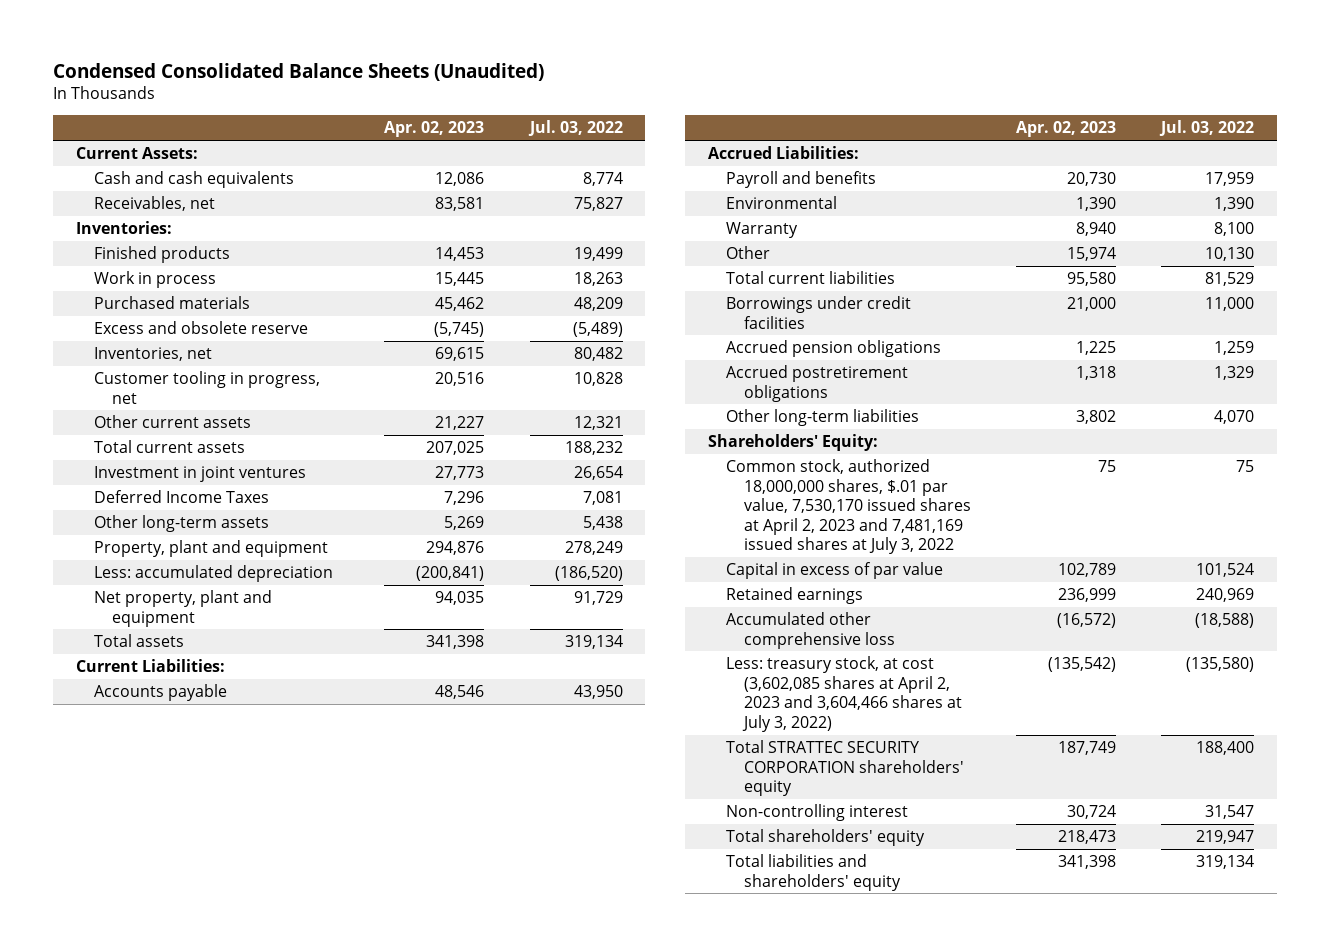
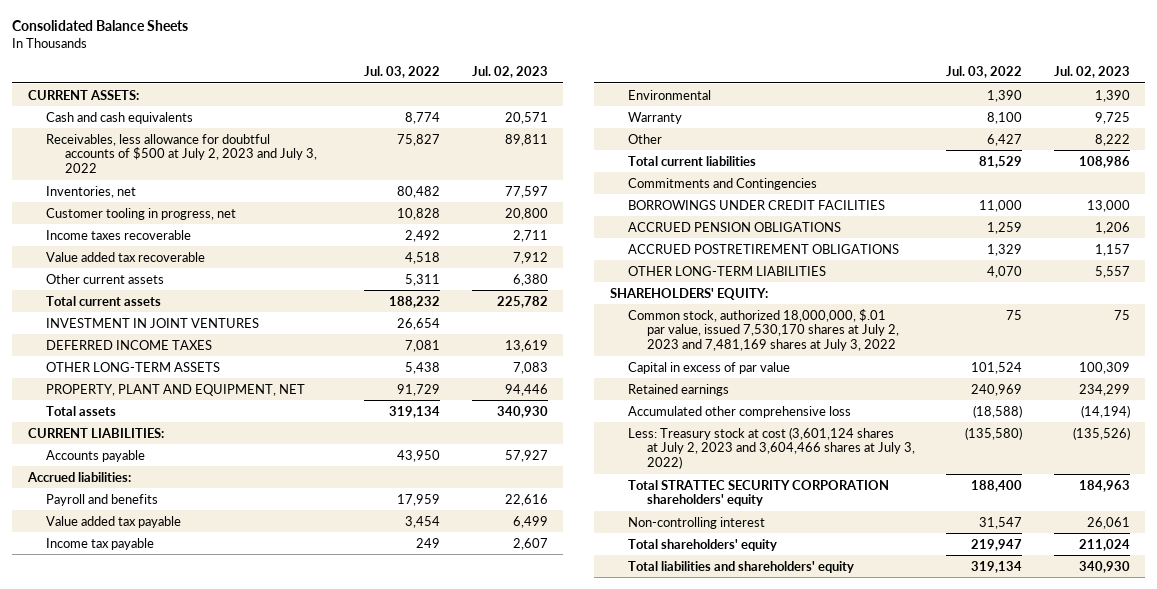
- Condensed Consolidated Balance Sheets (Unaudited)
+ Consolidated Balance Sheets
- | Apr. 02, 2023 | Jul. 03, 2022
+ | Jul. 03, 2022 | Jul. 02, 2023
- Current Assets:
+ CURRENT ASSETS:
- Receivables, net | 83,581 | 75,827
- Inventories:
- Finished products | 14,453 | 19,499
- Work in process | 15,445 | 18,263
- Purchased materials | 45,462 | 48,209
- Excess and obsolete reserve | (5,745) | (5,489)
+ Receivables, less allowance for doubtful accounts of $500 at July 2, 2023 and July 3, 2022 | 75,827 | 89,811
- Other current assets | 21,227 | 12,321
+ Income taxes recoverable | 2,492 | 2,711
+ Value added tax recoverable | 4,518 | 7,912
+ Other current assets | 5,311 | 6,380
- Investment in joint ventures | 27,773 | 26,654
- Deferred Income Taxes | 7,296 | 7,081
- Other long-term assets | 5,269 | 5,438
- Property, plant and equipment | 294,876 | 278,249
- Less: accumulated depreciation | (200,841) | (186,520)
- Net property, plant and equipment | 94,035 | 91,729
+ INVESTMENT IN JOINT VENTURES | 26,654 |
+ DEFERRED INCOME TAXES | 7,081 | 13,619
+ OTHER LONG-TERM ASSETS | 5,438 | 7,083
+ PROPERTY, PLANT AND EQUIPMENT, NET | 91,729 | 94,446
- Current Liabilities:
+ CURRENT LIABILITIES:
- Accrued Liabilities:
+ Accrued liabilities:
+ Value added tax payable | 3,454 | 6,499
+ Income tax payable | 249 | 2,607
- Other | 15,974 | 10,130
+ Other | 6,427 | 8,222
- Borrowings under credit facilities | 21,000 | 11,000
- Accrued pension obligations | 1,225 | 1,259
- Accrued postretirement obligations | 1,318 | 1,329
- Other long-term liabilities | 3,802 | 4,070
- Shareholders' Equity:
- Common stock, authorized 18,000,000 shares, $.01 par value, 7,530,170 issued shares at April 2, 2023 and 7,481,169 issued shares at July 3, 2022 | 75 | 75
+ Commitments and Contingencies
+ BORROWINGS UNDER CREDIT FACILITIES | 11,000 | 13,000
+ ACCRUED PENSION OBLIGATIONS | 1,259 | 1,206
+ ACCRUED POSTRETIREMENT OBLIGATIONS | 1,329 | 1,157
+ OTHER LONG-TERM LIABILITIES | 4,070 | 5,557
+ SHAREHOLDERS' EQUITY:
+ Common stock, authorized 18,000,000, $.01 par value, issued 7,530,170 shares at July 2, 2023 and 7,481,169 shares at July 3, 2022 | 75 | 75
- Less: treasury stock, at cost (3,602,085 shares at April 2, 2023 and 3,604,466 shares at July 3, 2022) | (135,542) | (135,580)
+ Less: Treasury stock at cost (3,601,124 shares at July 2, 2023 and 3,604,466 shares at July 3, 2022) | (135,580) | (135,526)

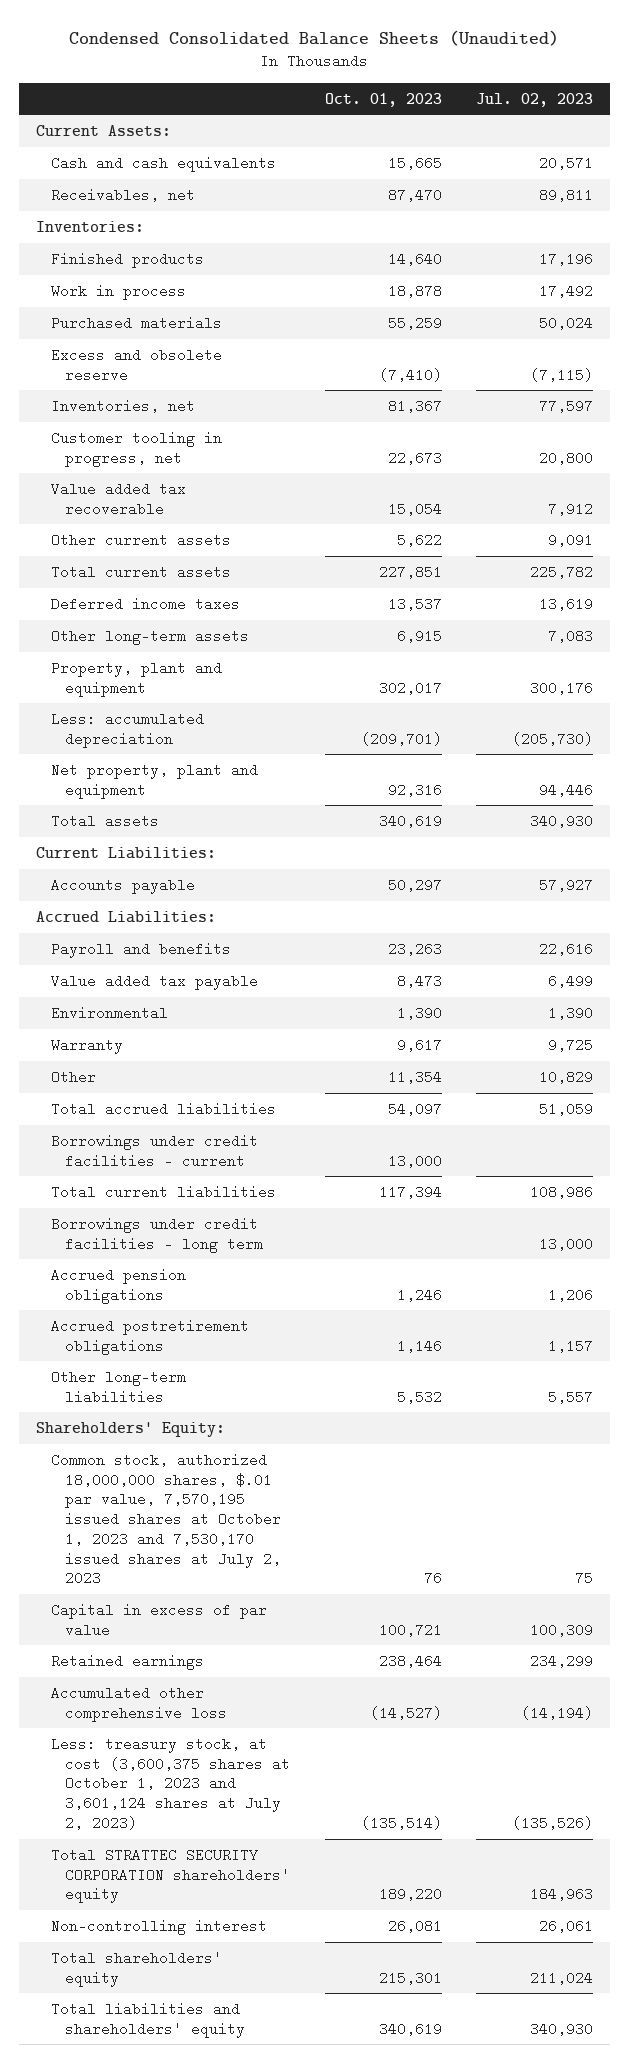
- Consolidated Balance Sheets
+ Condensed Consolidated Balance Sheets (Unaudited)
- | Jul. 03, 2022 | Jul. 02, 2023
+ | Oct. 01, 2023 | Jul. 02, 2023
- CURRENT ASSETS:
+ Current Assets:
- Receivables, less allowance for doubtful accounts of $500 at July 2, 2023 and July 3, 2022 | 75,827 | 89,811
+ Receivables, net | 87,470 | 89,811
+ Inventories:
+ Finished products | 14,640 | 17,196
+ Work in process | 18,878 | 17,492
+ Purchased materials | 55,259 | 50,024
+ Excess and obsolete reserve | (7,410) | (7,115)
- Income taxes recoverable | 2,492 | 2,711
- Other current assets | 5,311 | 6,380
+ Other current assets | 5,622 | 9,091
- INVESTMENT IN JOINT VENTURES | 26,654 |
- DEFERRED INCOME TAXES | 7,081 | 13,619
- OTHER LONG-TERM ASSETS | 5,438 | 7,083
- PROPERTY, PLANT AND EQUIPMENT, NET | 91,729 | 94,446
+ Deferred income taxes | 13,537 | 13,619
+ Other long-term assets | 6,915 | 7,083
+ Property, plant and equipment | 302,017 | 300,176
+ Less: accumulated depreciation | (209,701) | (205,730)
+ Net property, plant and equipment | 92,316 | 94,446
- CURRENT LIABILITIES:
+ Current Liabilities:
- Accrued liabilities:
+ Accrued Liabilities:
- Income tax payable | 249 | 2,607
- Other | 6,427 | 8,222
+ Other | 11,354 | 10,829
+ Total accrued liabilities | 54,097 | 51,059
+ Borrowings under credit facilities - current | 13,000 |
- Commitments and Contingencies
- BORROWINGS UNDER CREDIT FACILITIES | 11,000 | 13,000
- ACCRUED PENSION OBLIGATIONS | 1,259 | 1,206
- ACCRUED POSTRETIREMENT OBLIGATIONS | 1,329 | 1,157
- OTHER LONG-TERM LIABILITIES | 4,070 | 5,557
- SHAREHOLDERS' EQUITY:
- Common stock, authorized 18,000,000, $.01 par value, issued 7,530,170 shares at July 2, 2023 and 7,481,169 shares at July 3, 2022 | 75 | 75
+ Borrowings under credit facilities - long term | | 13,000
+ Accrued pension obligations | 1,246 | 1,206
+ Accrued postretirement obligations | 1,146 | 1,157
+ Other long-term liabilities | 5,532 | 5,557
+ Shareholders' Equity:
+ Common stock, authorized 18,000,000 shares, $.01 par value, 7,570,195 issued shares at October 1, 2023 and 7,530,170 issued shares at July 2, 2023 | 76 | 75
- Less: Treasury stock at cost (3,601,124 shares at July 2, 2023 and 3,604,466 shares at July 3, 2022) | (135,580) | (135,526)
+ Less: treasury stock, at cost (3,600,375 shares at October 1, 2023 and 3,601,124 shares at July 2, 2023) | (135,514) | (135,526)

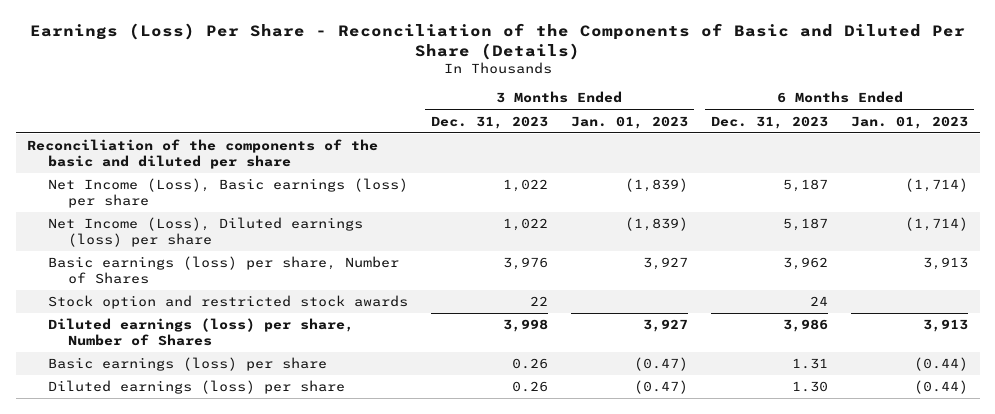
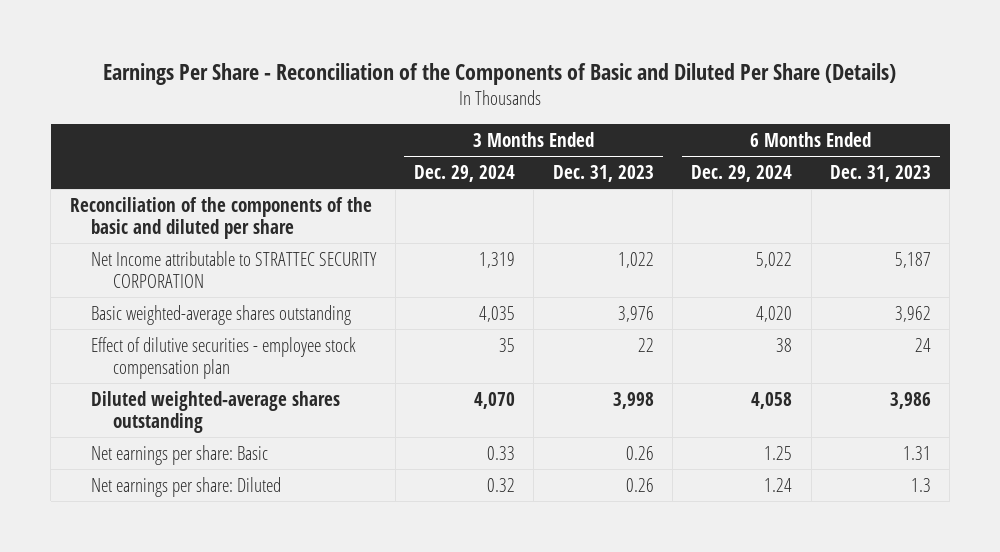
- Earnings (Loss) Per Share - Reconciliation of the Components of Basic and Diluted Per Share (Details)
+ Earnings Per Share - Reconciliation of the Components of Basic and Diluted Per Share (Details)
- | 3 Months Ended Dec. 31, 2023 | 3 Months Ended Jan. 01, 2023 | 6 Months Ended Dec. 31, 2023 | 6 Months Ended Jan. 01, 2023
+ | 3 Months Ended Dec. 29, 2024 | 3 Months Ended Dec. 31, 2023 | 6 Months Ended Dec. 29, 2024 | 6 Months Ended Dec. 31, 2023
- Net Income (Loss), Basic earnings (loss) per share | 1,022 | (1,839) | 5,187 | (1,714)
- Net Income (Loss), Diluted earnings (loss) per share | 1,022 | (1,839) | 5,187 | (1,714)
- Basic earnings (loss) per share, Number of Shares | 3,976 | 3,927 | 3,962 | 3,913
- Stock option and restricted stock awards | 22 | | 24 |
- Diluted earnings (loss) per share, Number of Shares | 3,998 | 3,927 | 3,986 | 3,913
- Basic earnings (loss) per share | 0.26 | (0.47) | 1.31 | (0.44)
- Diluted earnings (loss) per share | 0.26 | (0.47) | 1.30 | (0.44)
+ Net Income attributable to STRATTEC SECURITY CORPORATION | 1,319 | 1,022 | 5,022 | 5,187
+ Basic weighted-average shares outstanding | 4,035 | 3,976 | 4,020 | 3,962
+ Effect of dilutive securities - employee stock compensation plan | 35 | 22 | 38 | 24
+ Diluted weighted-average shares outstanding | 4,070 | 3,998 | 4,058 | 3,986
+ Net earnings per share: Basic | 0.33 | 0.26 | 1.25 | 1.31
+ Net earnings per share: Diluted | 0.32 | 0.26 | 1.24 | 1.3

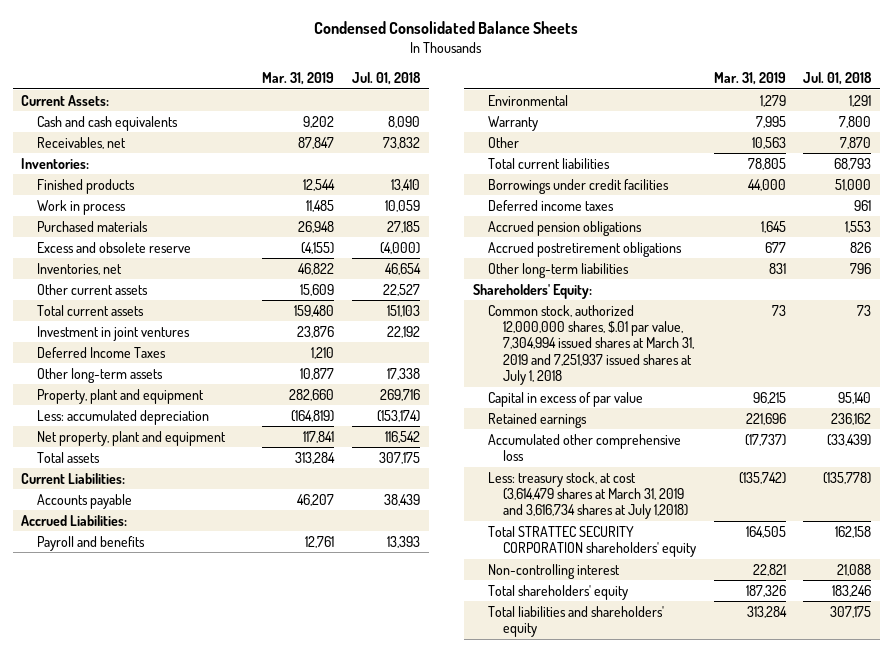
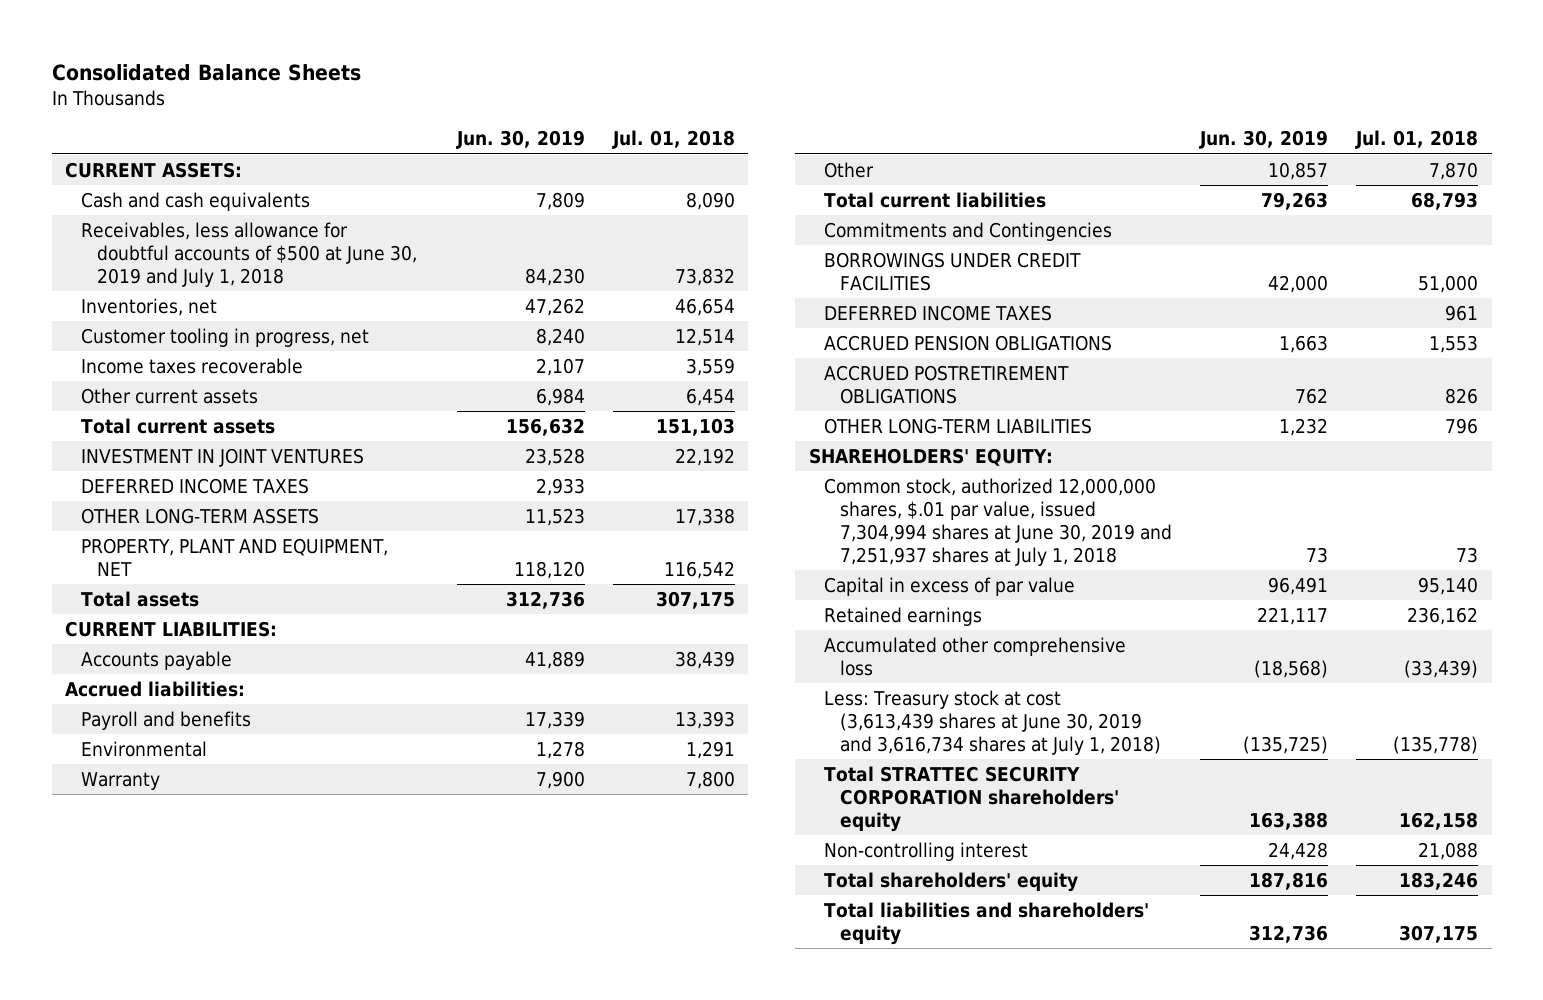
- Condensed Consolidated Balance Sheets
+ Consolidated Balance Sheets
- | Mar. 31, 2019 | Jul. 01, 2018
+ | Jun. 30, 2019 | Jul. 01, 2018
- Current Assets:
+ CURRENT ASSETS:
- Receivables, net | 87,847 | 73,832
- Inventories:
- Finished products | 12,544 | 13,410
- Work in process | 11,485 | 10,059
- Purchased materials | 26,948 | 27,185
- Excess and obsolete reserve | (4,155) | (4,000)
+ Receivables, less allowance for doubtful accounts of $500 at June 30, 2019 and July 1, 2018 | 84,230 | 73,832
- Other current assets | 15,609 | 22,527
+ Customer tooling in progress, net | 8,240 | 12,514
+ Income taxes recoverable | 2,107 | 3,559
+ Other current assets | 6,984 | 6,454
- Investment in joint ventures | 23,876 | 22,192
- Deferred Income Taxes | 1,210 |
- Other long-term assets | 10,877 | 17,338
- Property, plant and equipment | 282,660 | 269,716
- Less: accumulated depreciation | (164,819) | (153,174)
- Net property, plant and equipment | 117,841 | 116,542
+ INVESTMENT IN JOINT VENTURES | 23,528 | 22,192
+ DEFERRED INCOME TAXES | 2,933 |
+ OTHER LONG-TERM ASSETS | 11,523 | 17,338
+ PROPERTY, PLANT AND EQUIPMENT, NET | 118,120 | 116,542
- Current Liabilities:
+ CURRENT LIABILITIES:
- Accrued Liabilities:
+ Accrued liabilities:
- Borrowings under credit facilities | 44,000 | 51,000
- Deferred income taxes | | 961
- Accrued pension obligations | 1,645 | 1,553
- Accrued postretirement obligations | 677 | 826
- Other long-term liabilities | 831 | 796
- Shareholders' Equity:
- Common stock, authorized 12,000,000 shares, $.01 par value, 7,304,994 issued shares at March 31, 2019 and 7,251,937 issued shares at July 1, 2018 | 73 | 73
+ Commitments and Contingencies
+ BORROWINGS UNDER CREDIT FACILITIES | 42,000 | 51,000
+ DEFERRED INCOME TAXES | | 961
+ ACCRUED PENSION OBLIGATIONS | 1,663 | 1,553
+ ACCRUED POSTRETIREMENT OBLIGATIONS | 762 | 826
+ OTHER LONG-TERM LIABILITIES | 1,232 | 796
+ SHAREHOLDERS' EQUITY:
+ Common stock, authorized 12,000,000 shares, $.01 par value, issued 7,304,994 shares at June 30, 2019 and 7,251,937 shares at July 1, 2018 | 73 | 73
- Less: treasury stock, at cost (3,614,479 shares at March 31, 2019 and 3,616,734 shares at July 1,2018) | (135,742) | (135,778)
+ Less: Treasury stock at cost (3,613,439 shares at June 30, 2019 and 3,616,734 shares at July 1, 2018) | (135,725) | (135,778)

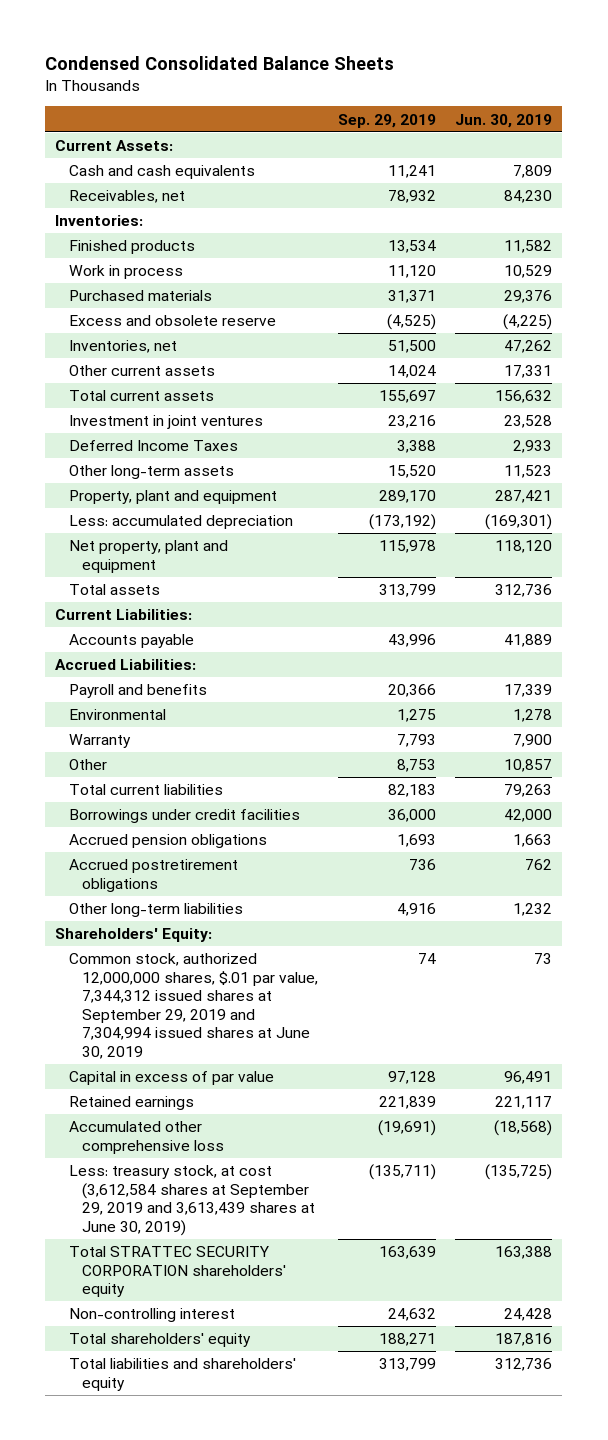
- Consolidated Balance Sheets
+ Condensed Consolidated Balance Sheets
- | Jun. 30, 2019 | Jul. 01, 2018
+ | Sep. 29, 2019 | Jun. 30, 2019
- CURRENT ASSETS:
+ Current Assets:
- Receivables, less allowance for doubtful accounts of $500 at June 30, 2019 and July 1, 2018 | 84,230 | 73,832
+ Receivables, net | 78,932 | 84,230
+ Inventories:
+ Finished products | 13,534 | 11,582
+ Work in process | 11,120 | 10,529
+ Purchased materials | 31,371 | 29,376
+ Excess and obsolete reserve | (4,525) | (4,225)
- Customer tooling in progress, net | 8,240 | 12,514
- Income taxes recoverable | 2,107 | 3,559
- Other current assets | 6,984 | 6,454
+ Other current assets | 14,024 | 17,331
- INVESTMENT IN JOINT VENTURES | 23,528 | 22,192
- DEFERRED INCOME TAXES | 2,933 |
- OTHER LONG-TERM ASSETS | 11,523 | 17,338
- PROPERTY, PLANT AND EQUIPMENT, NET | 118,120 | 116,542
+ Investment in joint ventures | 23,216 | 23,528
+ Deferred Income Taxes | 3,388 | 2,933
+ Other long-term assets | 15,520 | 11,523
+ Property, plant and equipment | 289,170 | 287,421
+ Less: accumulated depreciation | (173,192) | (169,301)
+ Net property, plant and equipment | 115,978 | 118,120
- CURRENT LIABILITIES:
+ Current Liabilities:
- Accrued liabilities:
+ Accrued Liabilities:
- Commitments and Contingencies
- BORROWINGS UNDER CREDIT FACILITIES | 42,000 | 51,000
- DEFERRED INCOME TAXES | | 961
- ACCRUED PENSION OBLIGATIONS | 1,663 | 1,553
- ACCRUED POSTRETIREMENT OBLIGATIONS | 762 | 826
- OTHER LONG-TERM LIABILITIES | 1,232 | 796
- SHAREHOLDERS' EQUITY:
- Common stock, authorized 12,000,000 shares, $.01 par value, issued 7,304,994 shares at June 30, 2019 and 7,251,937 shares at July 1, 2018 | 73 | 73
+ Borrowings under credit facilities | 36,000 | 42,000
+ Accrued pension obligations | 1,693 | 1,663
+ Accrued postretirement obligations | 736 | 762
+ Other long-term liabilities | 4,916 | 1,232
+ Shareholders' Equity:
+ Common stock, authorized 12,000,000 shares, $.01 par value, 7,344,312 issued shares at September 29, 2019 and 7,304,994 issued shares at June 30, 2019 | 74 | 73
- Less: Treasury stock at cost (3,613,439 shares at June 30, 2019 and 3,616,734 shares at July 1, 2018) | (135,725) | (135,778)
+ Less: treasury stock, at cost (3,612,584 shares at September 29, 2019 and 3,613,439 shares at June 30, 2019) | (135,711) | (135,725)

